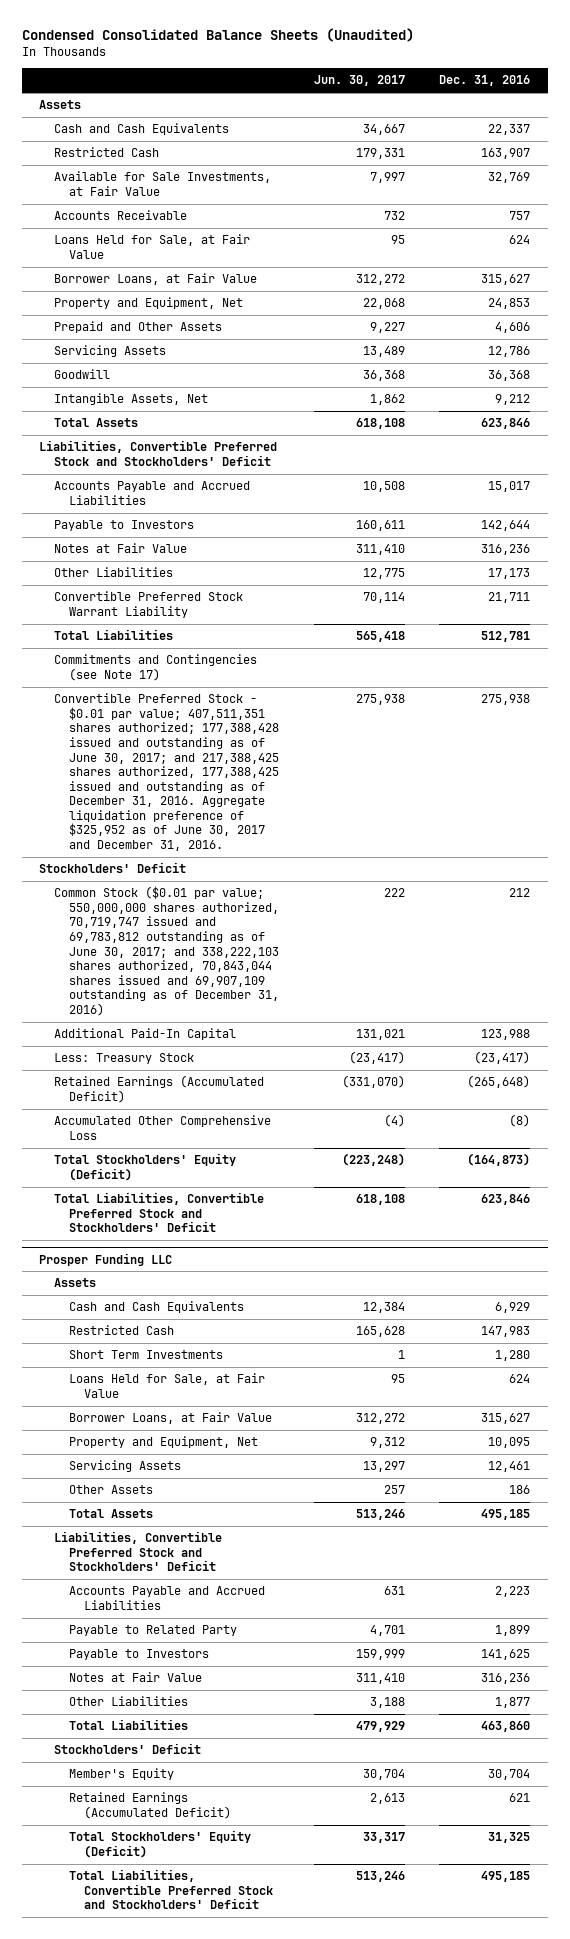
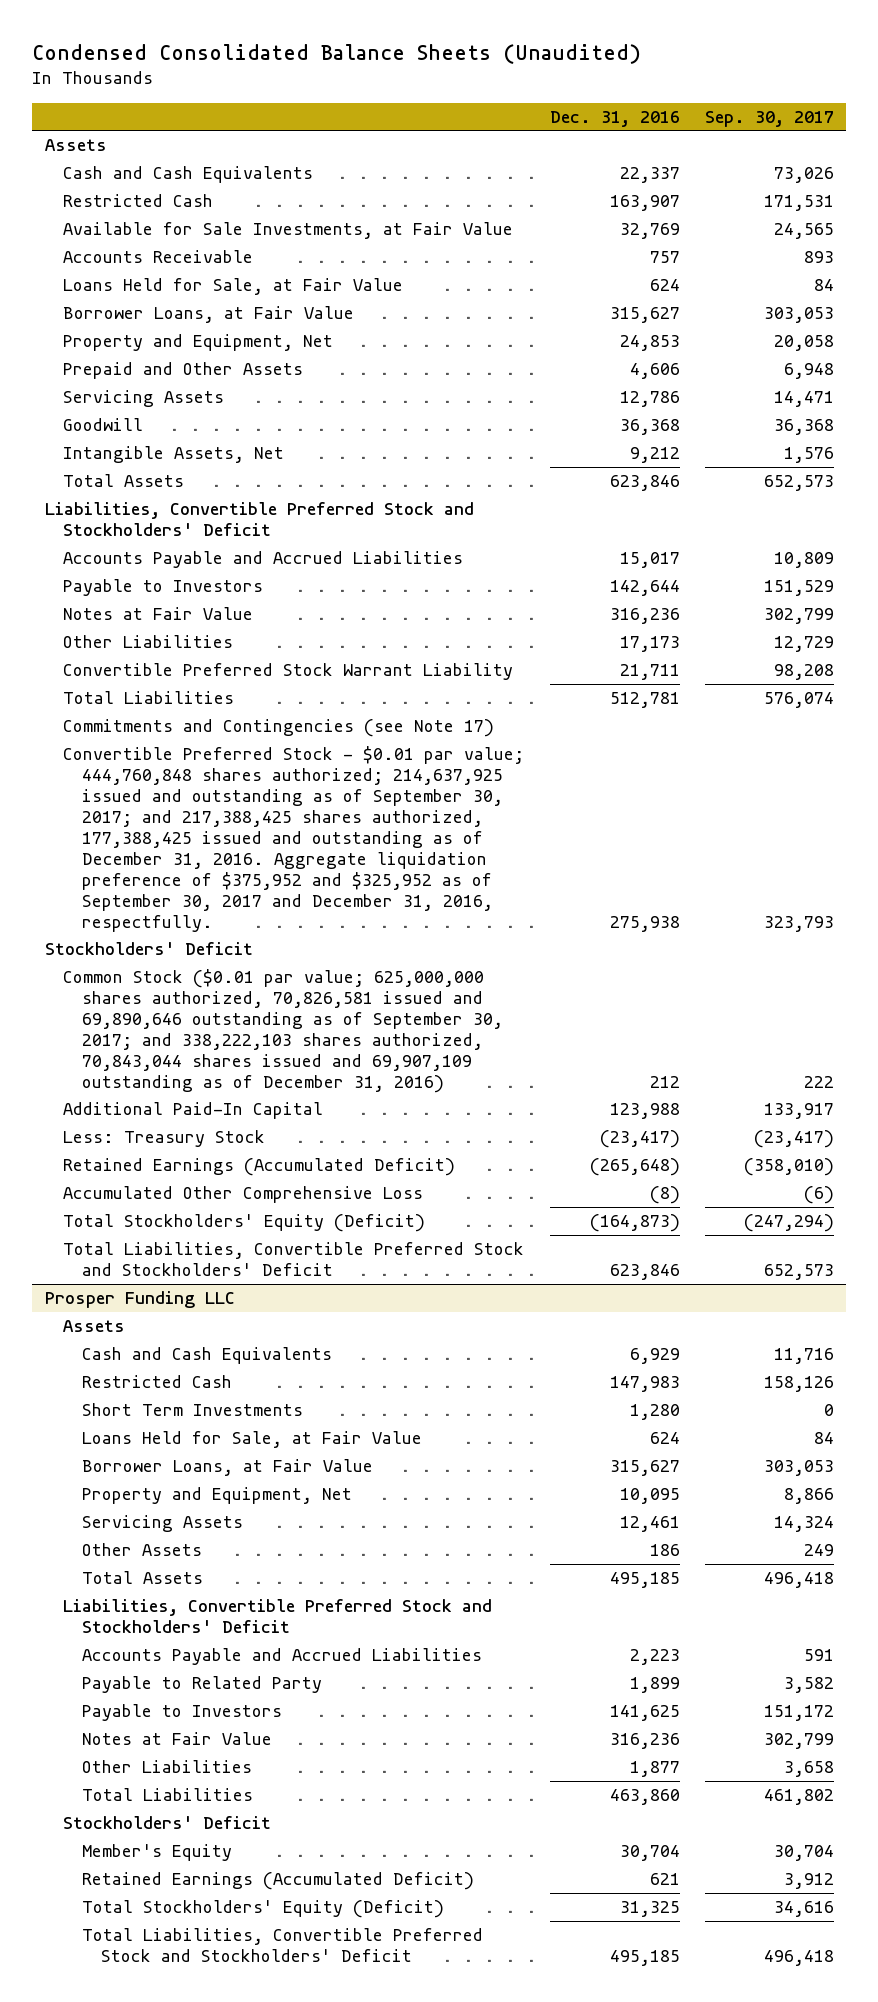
- | Jun. 30, 2017 | Dec. 31, 2016
+ | Dec. 31, 2016 | Sep. 30, 2017
- Convertible Preferred Stock - $0.01 par value; 407,511,351 shares authorized; 177,388,428 issued and outstanding as of June 30, 2017; and 217,388,425 shares authorized, 177,388,425 issued and outstanding as of December 31, 2016. Aggregate liquidation preference of $325,952 as of June 30, 2017 and December 31, 2016. | 275,938 | 275,938
+ Convertible Preferred Stock - $0.01 par value; 444,760,848 shares authorized; 214,637,925 issued and outstanding as of September 30, 2017; and 217,388,425 shares authorized, 177,388,425 issued and outstanding as of December 31, 2016. Aggregate liquidation preference of $375,952 and $325,952 as of September 30, 2017 and December 31, 2016, respectfully. | 275,938 | 323,793
- Common Stock ($0.01 par value; 550,000,000 shares authorized, 70,719,747 issued and 69,783,812 outstanding as of June 30, 2017; and 338,222,103 shares authorized, 70,843,044 shares issued and 69,907,109 outstanding as of December 31, 2016) | 222 | 212
+ Common Stock ($0.01 par value; 625,000,000 shares authorized, 70,826,581 issued and 69,890,646 outstanding as of September 30, 2017; and 338,222,103 shares authorized, 70,843,044 shares issued and 69,907,109 outstanding as of December 31, 2016) | 212 | 222

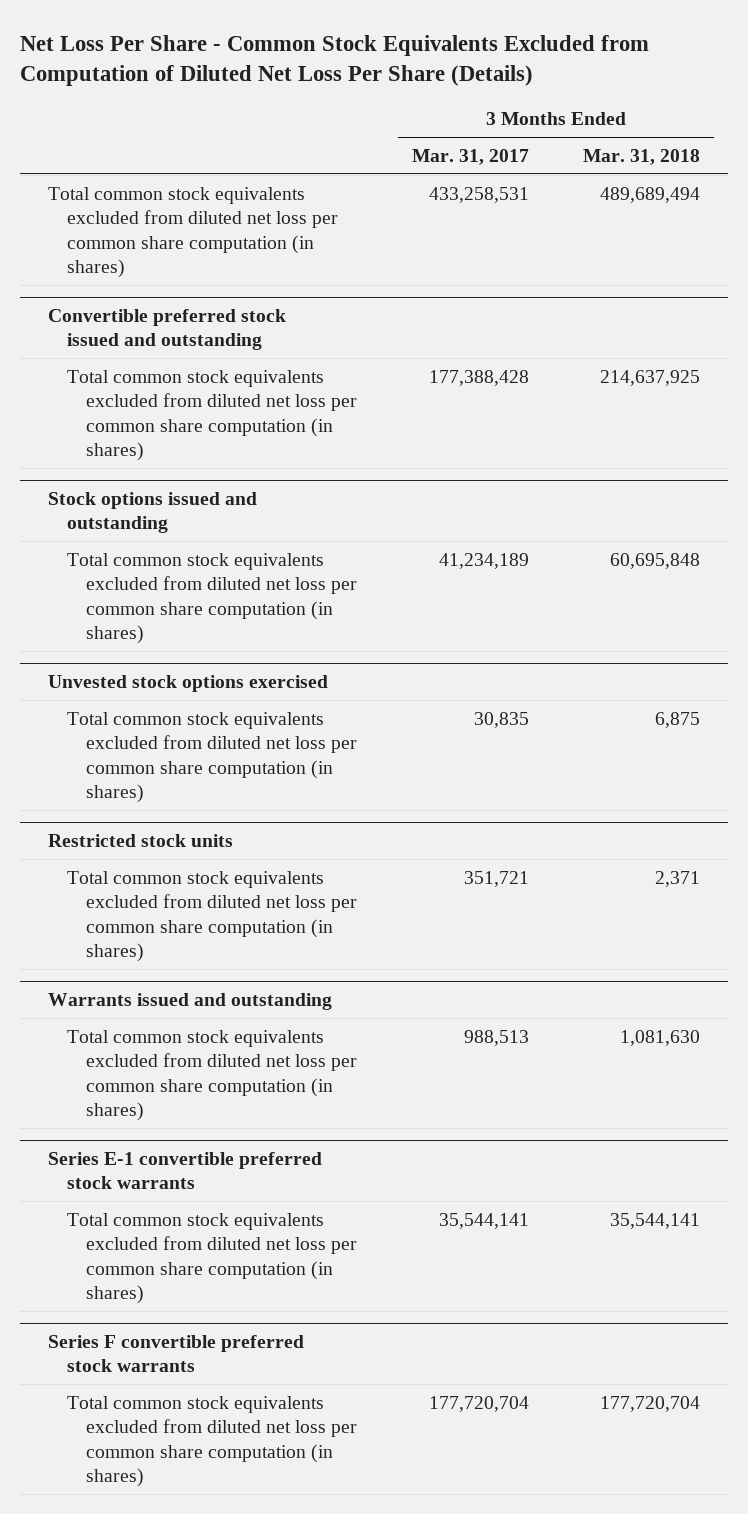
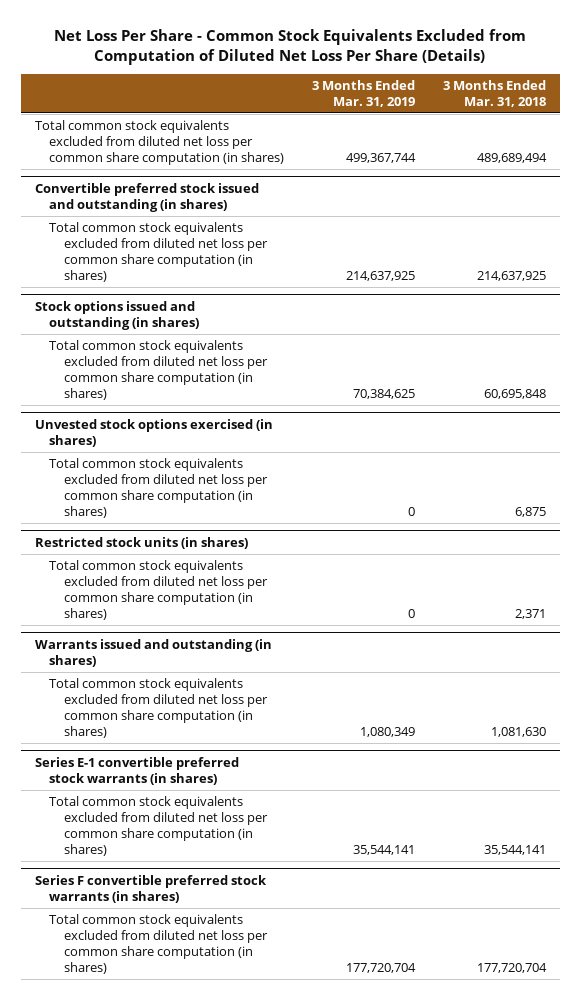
- | 3 Months Ended Mar. 31, 2017 | 3 Months Ended Mar. 31, 2018
+ | 3 Months Ended Mar. 31, 2019 | 3 Months Ended Mar. 31, 2018
- Convertible preferred stock issued and outstanding
+ Convertible preferred stock issued and outstanding (in shares)
- Stock options issued and outstanding
+ Stock options issued and outstanding (in shares)
- Unvested stock options exercised
+ Unvested stock options exercised (in shares)
- Restricted stock units
+ Restricted stock units (in shares)
- Warrants issued and outstanding
+ Warrants issued and outstanding (in shares)
- Series E-1 convertible preferred stock warrants
+ Series E-1 convertible preferred stock warrants (in shares)
- Series F convertible preferred stock warrants
+ Series F convertible preferred stock warrants (in shares)

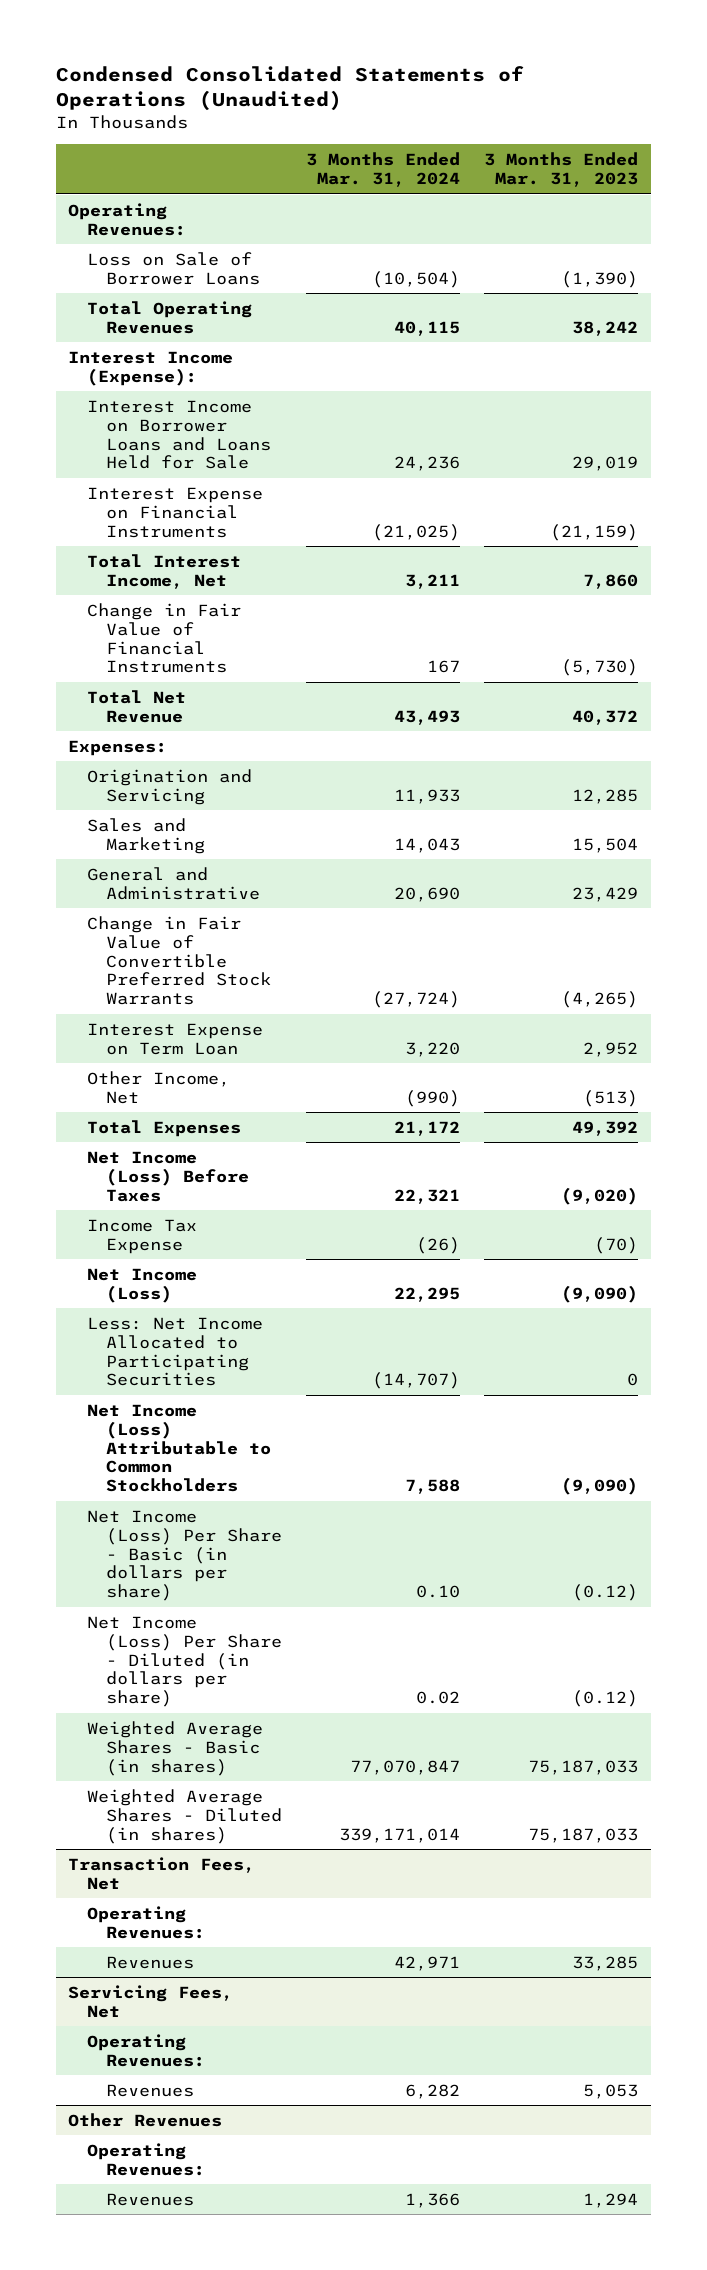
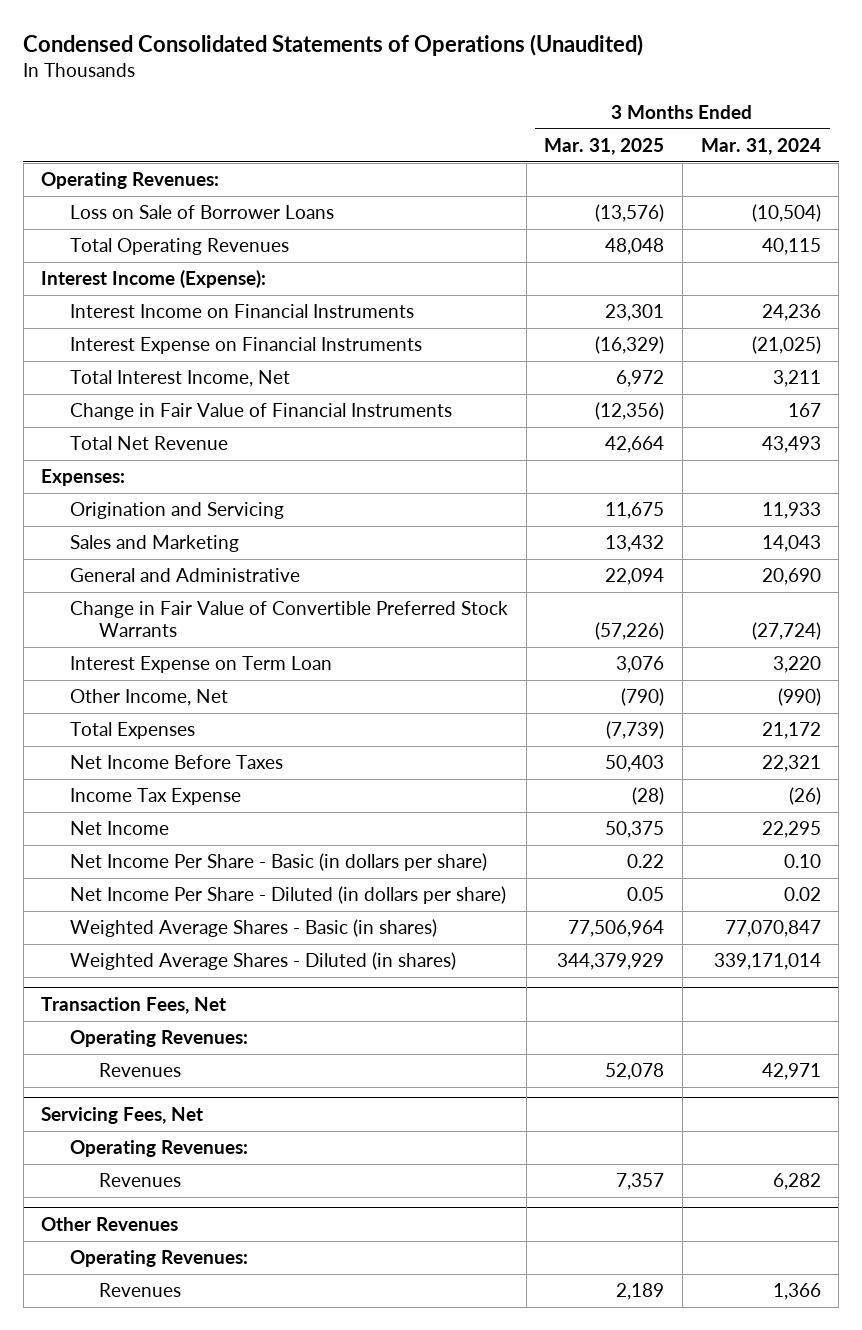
- | 3 Months Ended Mar. 31, 2024 | 3 Months Ended Mar. 31, 2023
+ | 3 Months Ended Mar. 31, 2025 | 3 Months Ended Mar. 31, 2024
- Interest Income on Borrower Loans and Loans Held for Sale | 24,236 | 29,019
+ Interest Income on Financial Instruments | 23,301 | 24,236
- Net Income (Loss) Before Taxes | 22,321 | (9,020)
+ Net Income Before Taxes | 50,403 | 22,321
- Net Income (Loss) | 22,295 | (9,090)
- Less: Net Income Allocated to Participating Securities | (14,707) | 0
- Net Income (Loss) Attributable to Common Stockholders | 7,588 | (9,090)
- Net Income (Loss) Per Share - Basic (in dollars per share) | 0.10 | (0.12)
- Net Income (Loss) Per Share - Diluted (in dollars per share) | 0.02 | (0.12)
+ Net Income | 50,375 | 22,295
+ Net Income Per Share - Basic (in dollars per share) | 0.22 | 0.10
+ Net Income Per Share - Diluted (in dollars per share) | 0.05 | 0.02

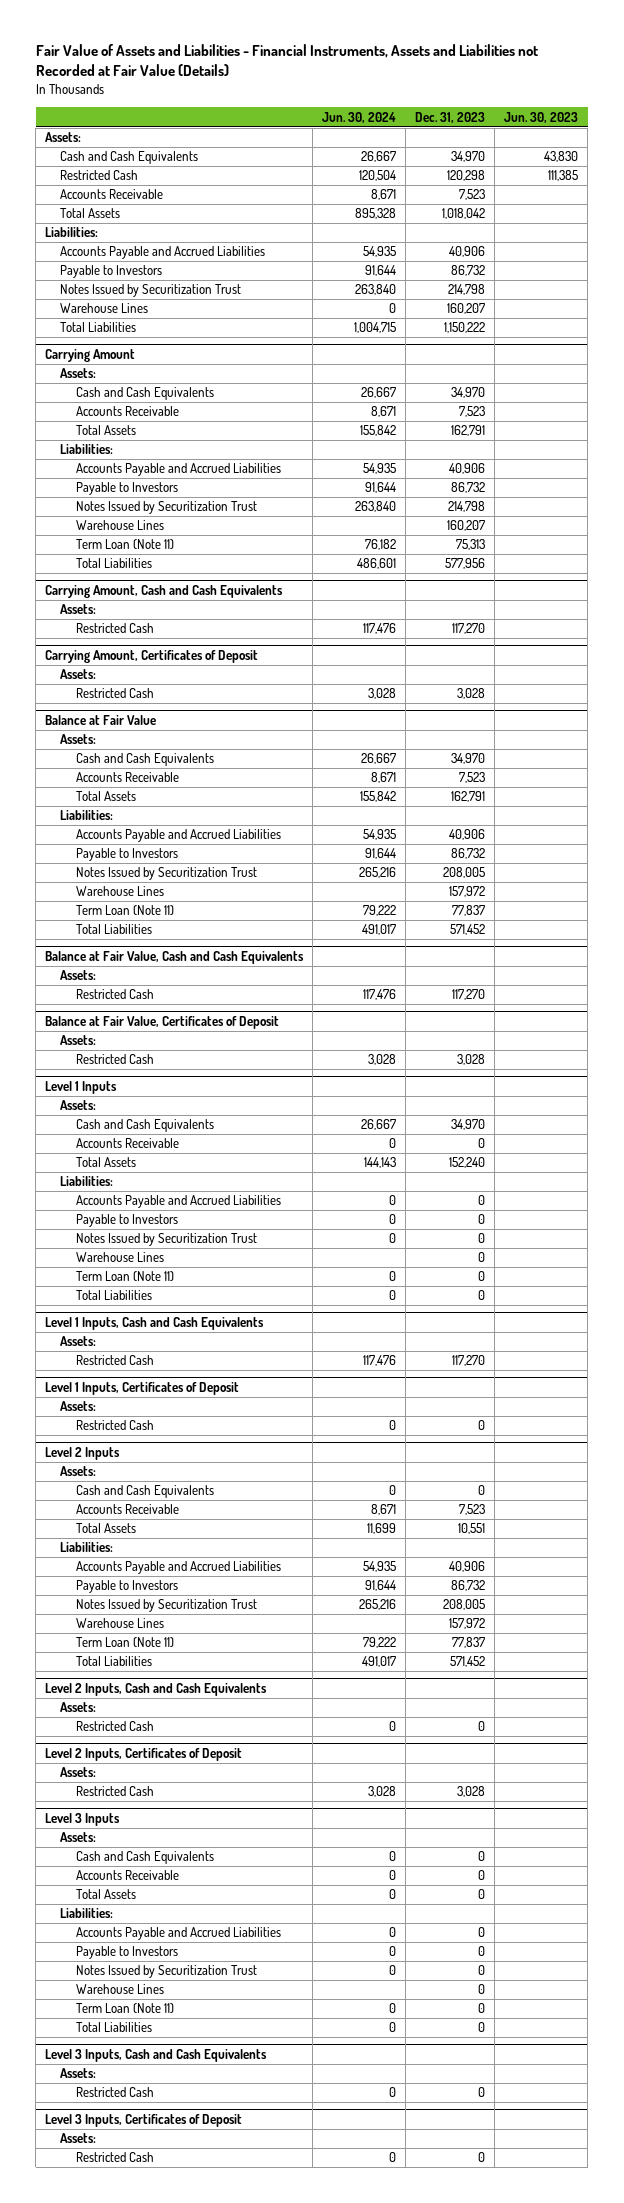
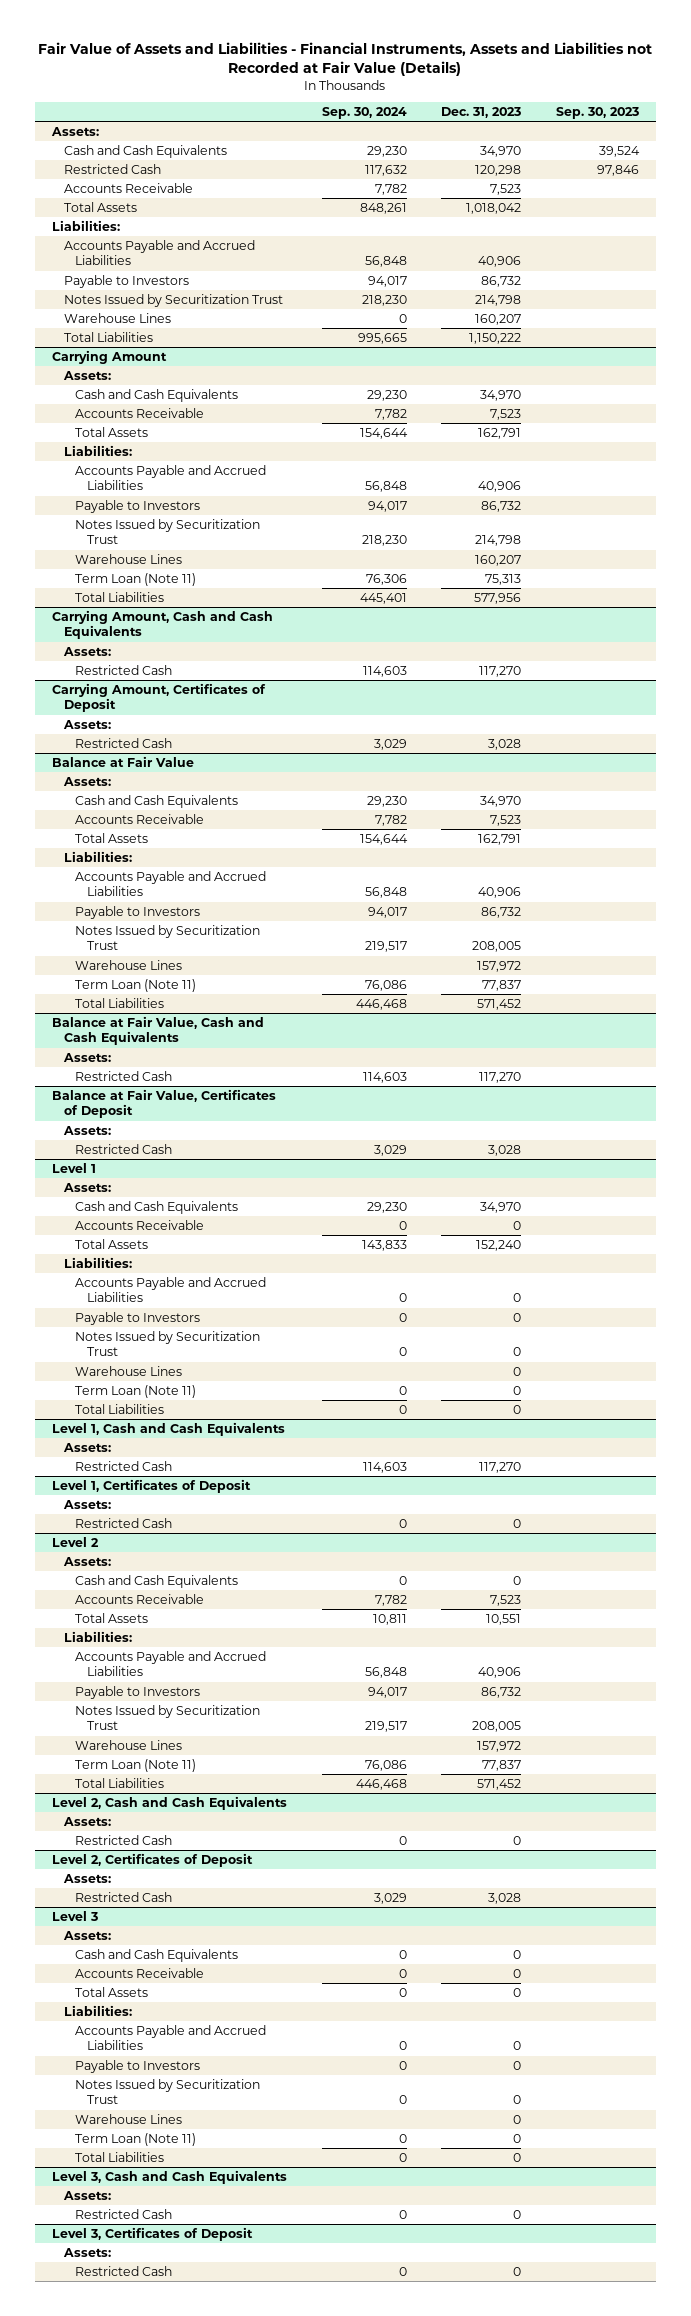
- | Jun. 30, 2024 | Dec. 31, 2023 | Jun. 30, 2023
+ | Sep. 30, 2024 | Dec. 31, 2023 | Sep. 30, 2023
- Level 1 Inputs
+ Level 1
- Level 1 Inputs, Cash and Cash Equivalents
+ Level 1, Cash and Cash Equivalents
- Level 1 Inputs, Certificates of Deposit
+ Level 1, Certificates of Deposit
- Level 2 Inputs
+ Level 2
- Level 2 Inputs, Cash and Cash Equivalents
+ Level 2, Cash and Cash Equivalents
- Level 2 Inputs, Certificates of Deposit
+ Level 2, Certificates of Deposit
- Level 3 Inputs
+ Level 3
- Level 3 Inputs, Cash and Cash Equivalents
+ Level 3, Cash and Cash Equivalents
- Level 3 Inputs, Certificates of Deposit
+ Level 3, Certificates of Deposit

